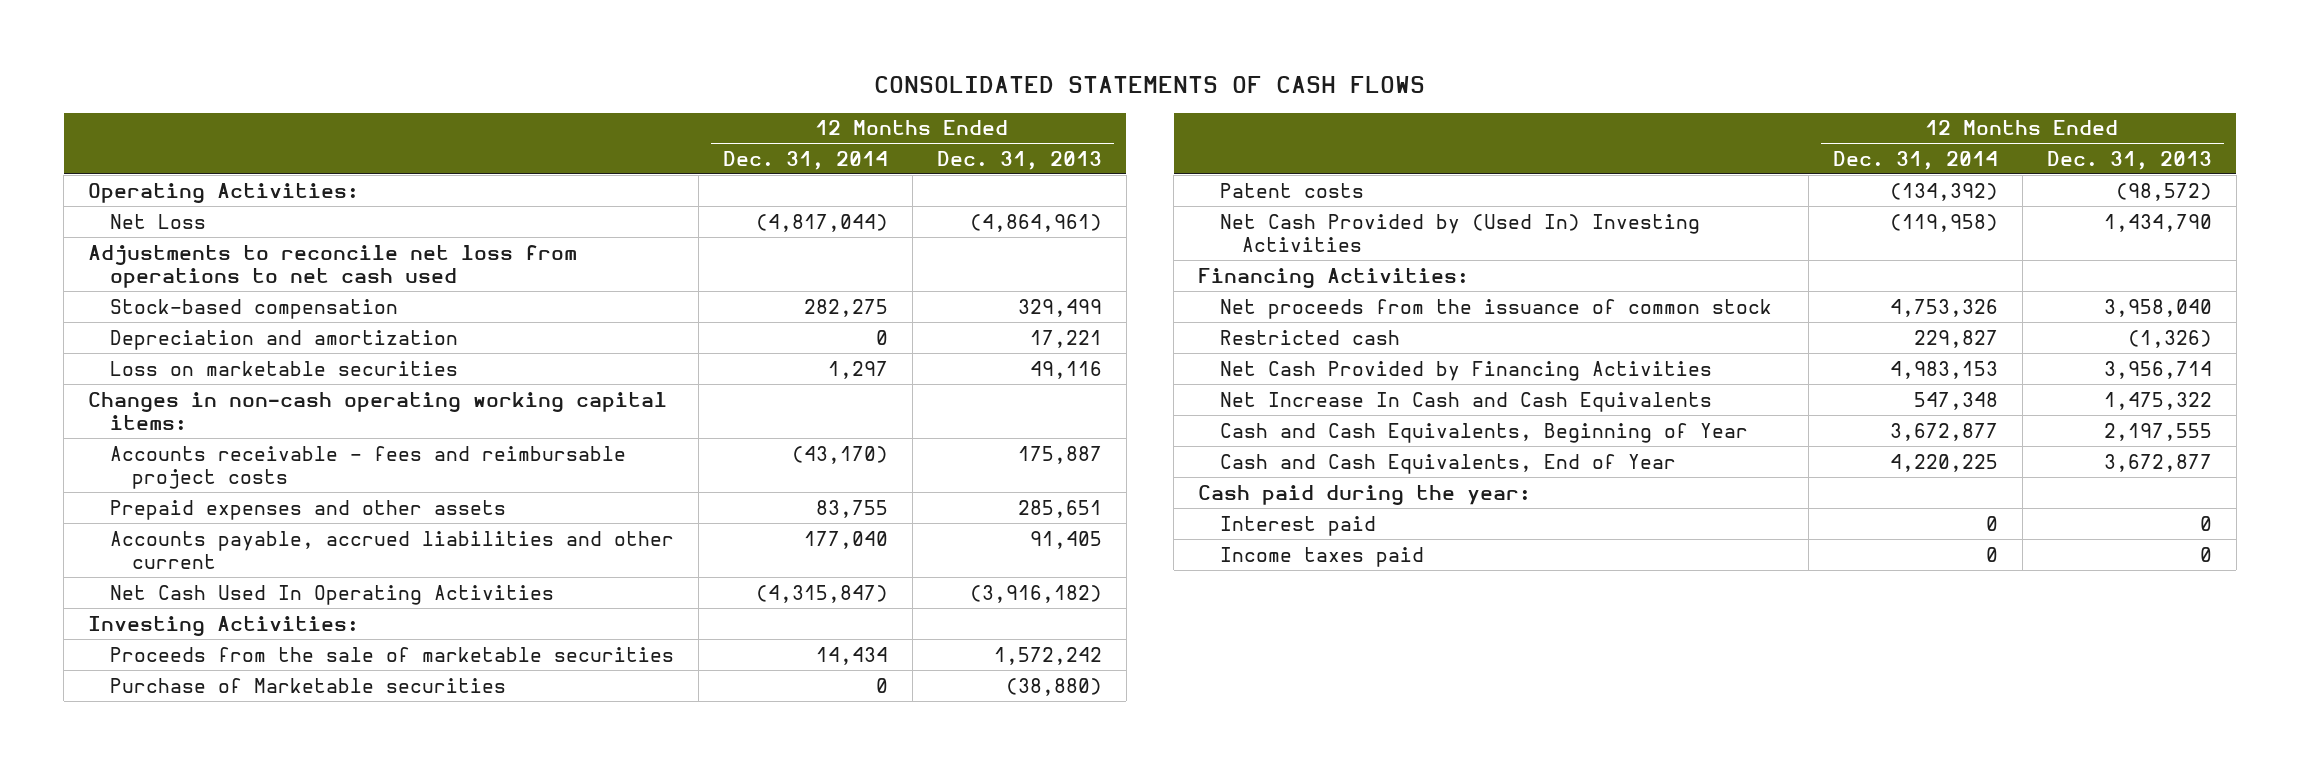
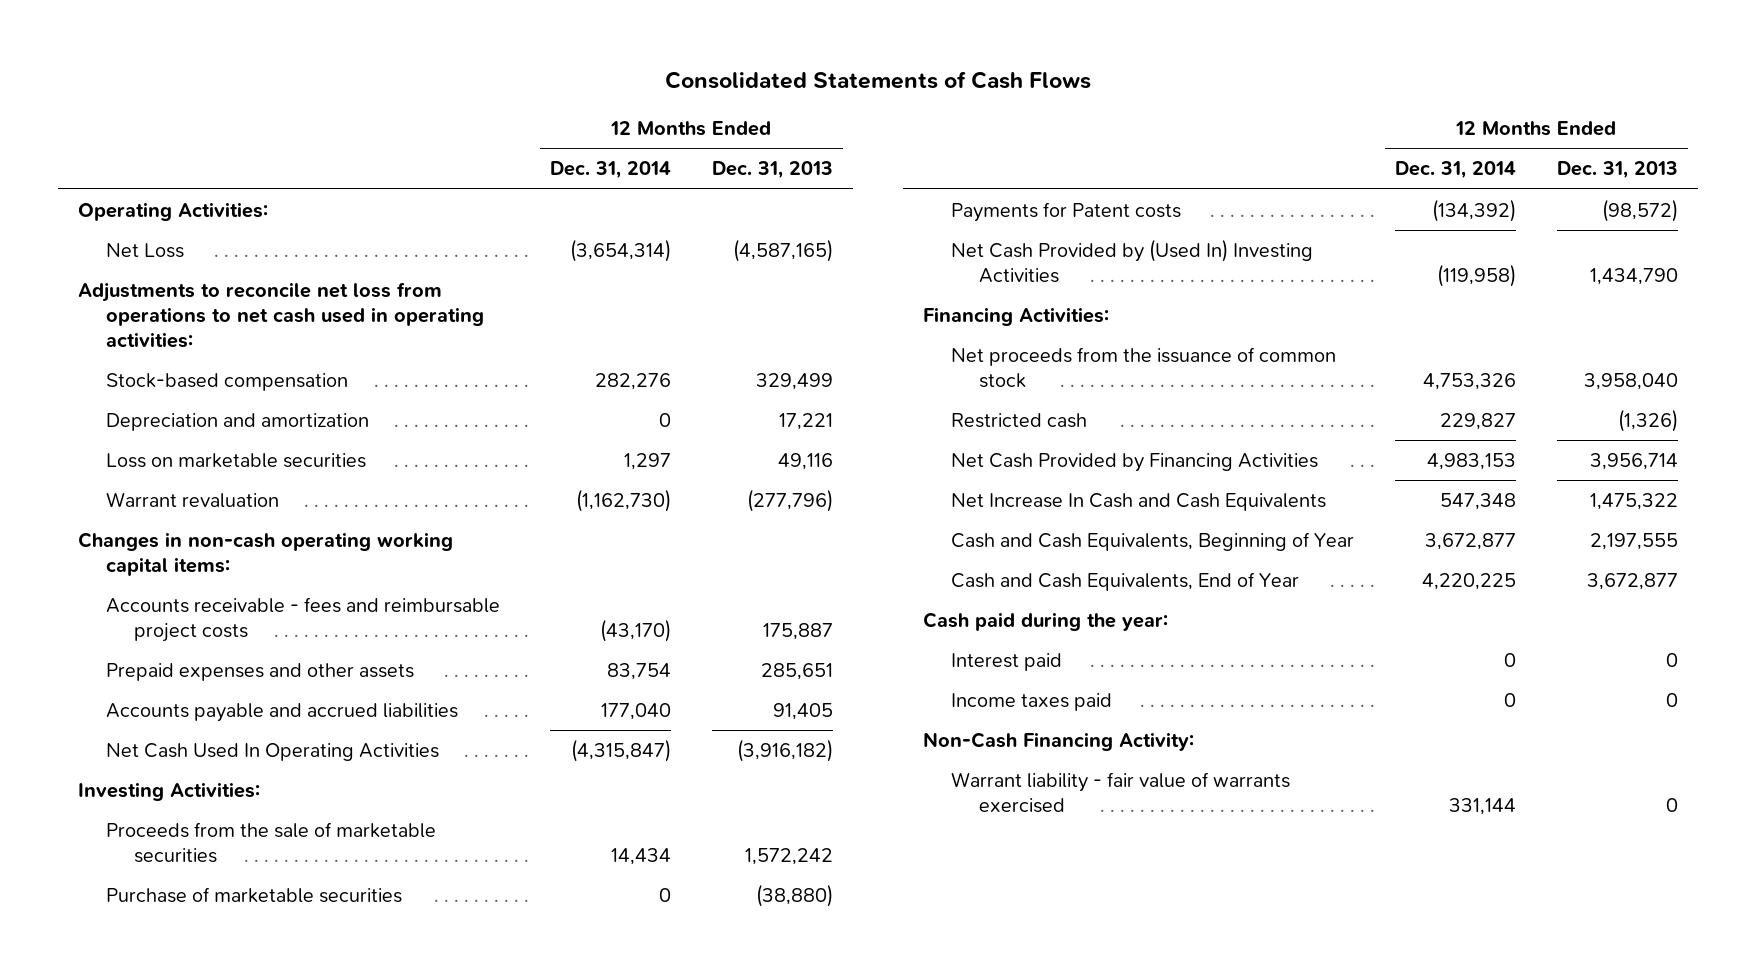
- CONSOLIDATED STATEMENTS OF CASH FLOWS
+ Consolidated Statements of Cash Flows
- Net Loss | (4,817,044) | (4,864,961)
- Adjustments to reconcile net loss from operations to net cash used
- Stock-based compensation | 282,275 | 329,499
+ Net Loss | (3,654,314) | (4,587,165)
+ Adjustments to reconcile net loss from operations to net cash used in operating activities:
+ Stock-based compensation | 282,276 | 329,499
+ Warrant revaluation | (1,162,730) | (277,796)
- Prepaid expenses and other assets | 83,755 | 285,651
- Accounts payable, accrued liabilities and other current | 177,040 | 91,405
+ Prepaid expenses and other assets | 83,754 | 285,651
+ Accounts payable and accrued liabilities | 177,040 | 91,405
- Purchase of Marketable securities | 0 | (38,880)
- Patent costs | (134,392) | (98,572)
+ Purchase of marketable securities | 0 | (38,880)
+ Payments for Patent costs | (134,392) | (98,572)
+ Non-Cash Financing Activity:
+ Warrant liability - fair value of warrants exercised | 331,144 | 0

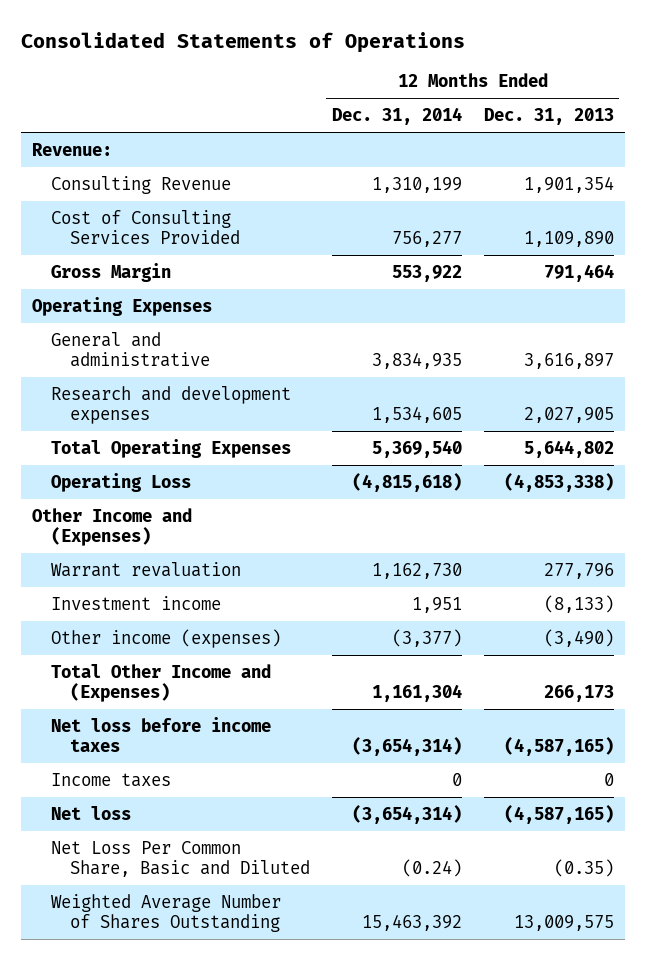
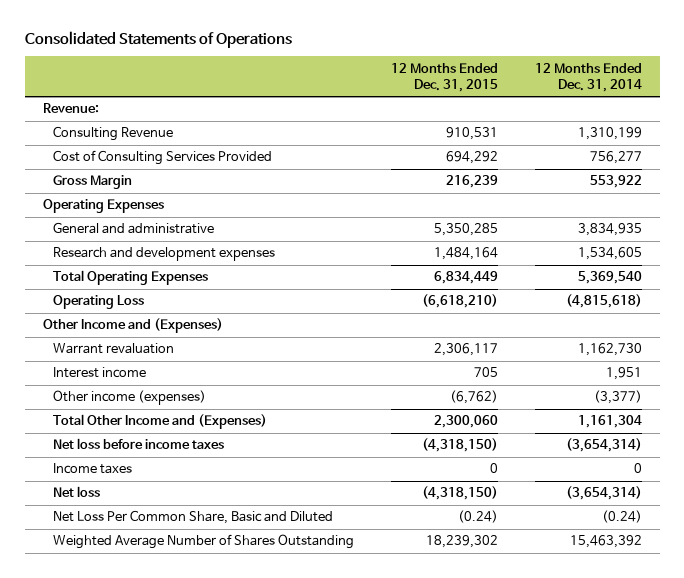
- | 12 Months Ended Dec. 31, 2014 | 12 Months Ended Dec. 31, 2013
+ | 12 Months Ended Dec. 31, 2015 | 12 Months Ended Dec. 31, 2014
- Investment income | 1,951 | (8,133)
+ Interest income | 705 | 1,951

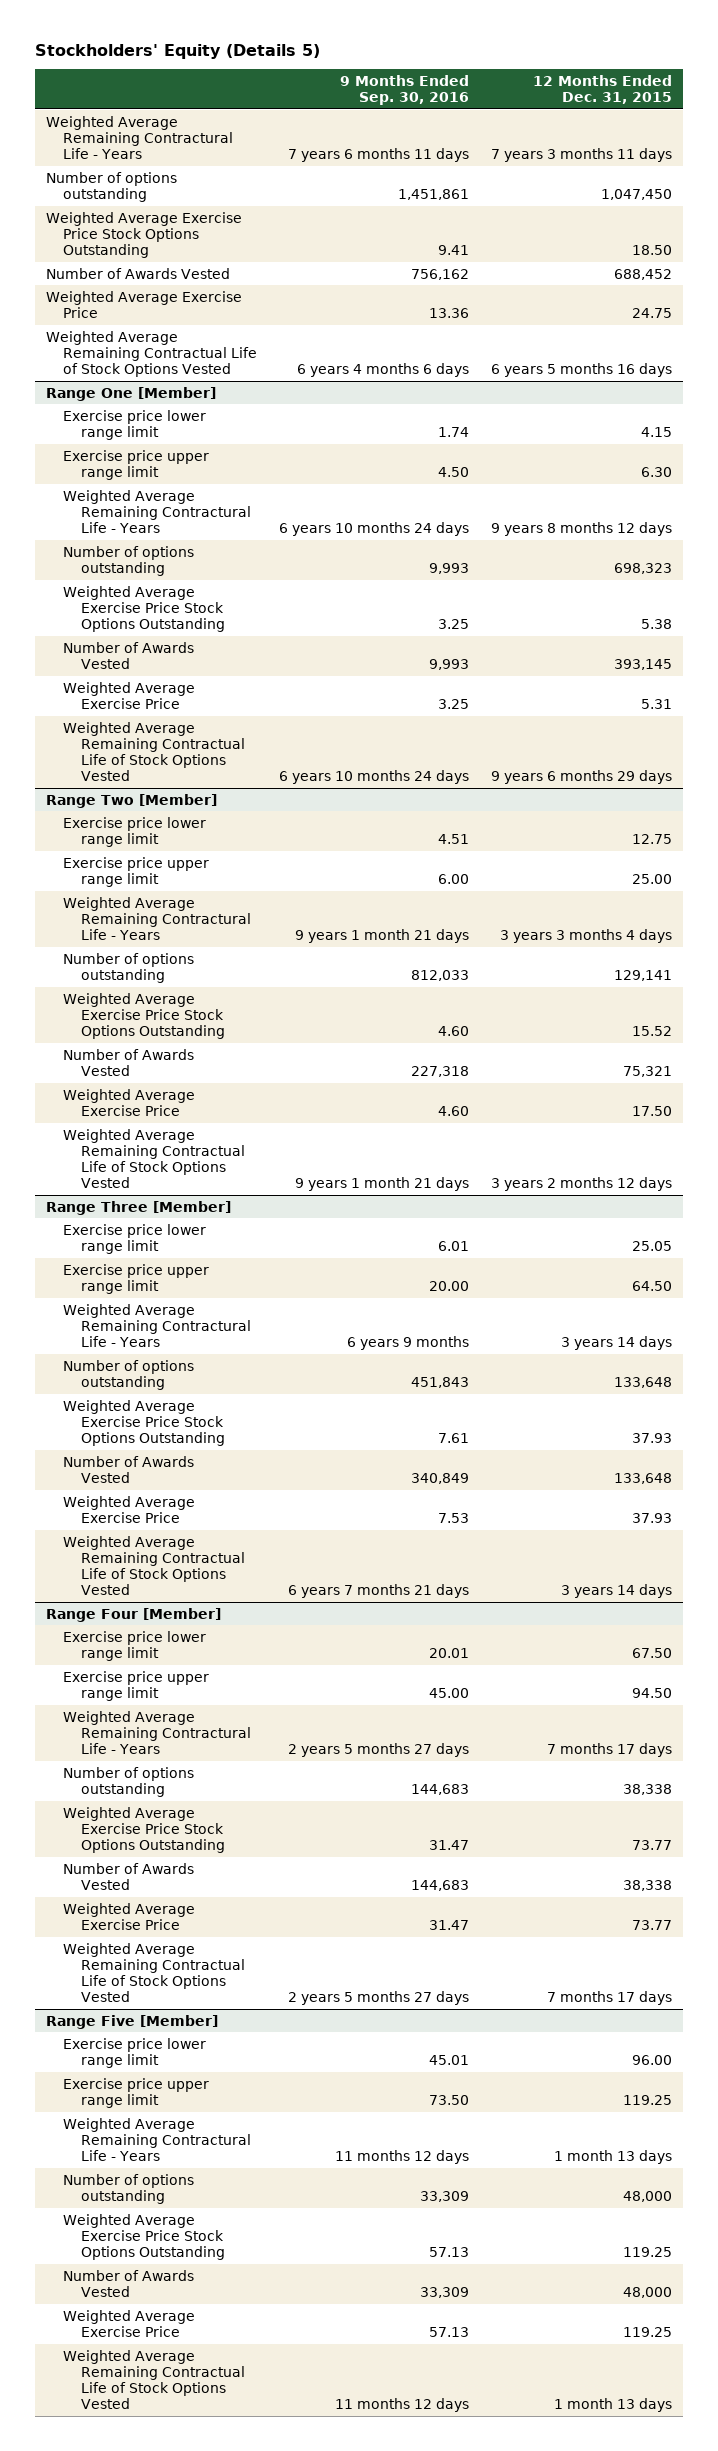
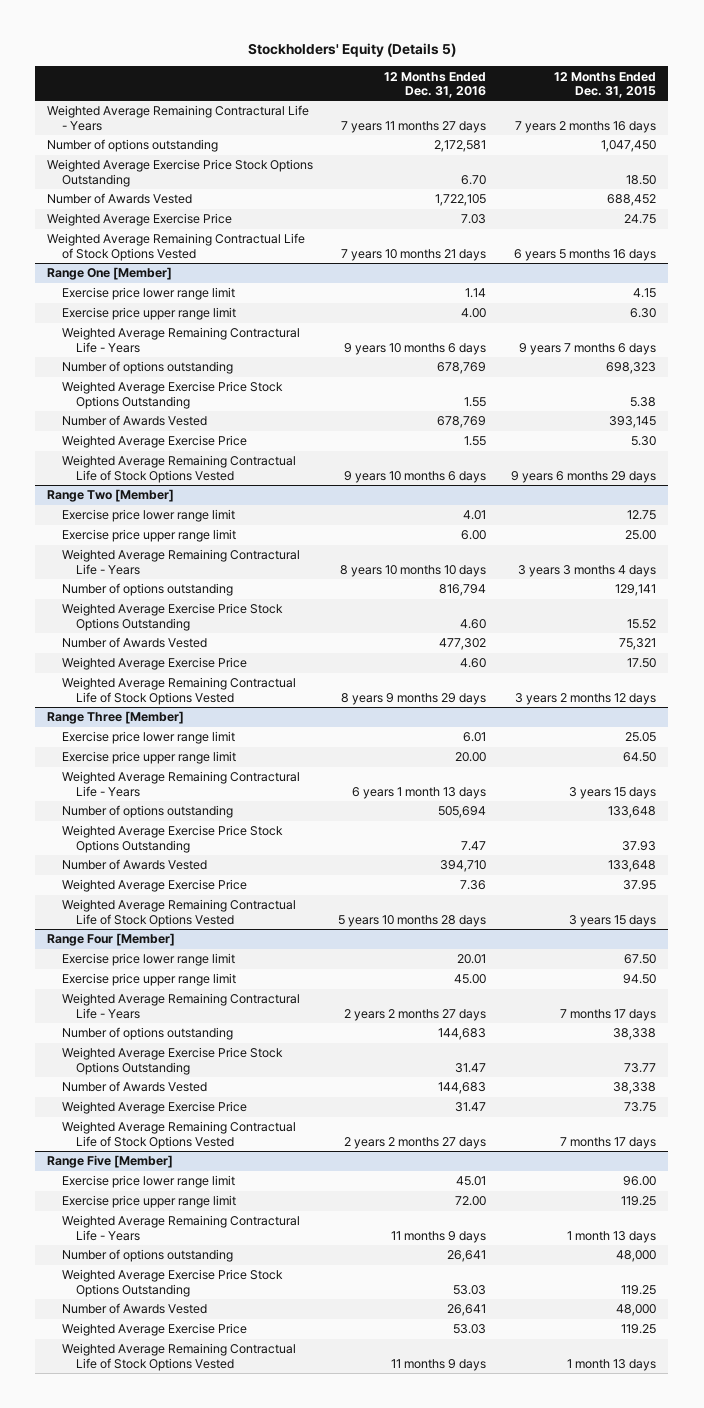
- | 9 Months Ended Sep. 30, 2016 | 12 Months Ended Dec. 31, 2015
+ | 12 Months Ended Dec. 31, 2016 | 12 Months Ended Dec. 31, 2015
- Weighted Average Remaining Contractural Life - Years | 7 years 6 months 11 days | 7 years 3 months 11 days
+ Weighted Average Remaining Contractural Life - Years | 7 years 11 months 27 days | 7 years 2 months 16 days
@ Range One [Member]
- Weighted Average Remaining Contractural Life - Years | 6 years 10 months 24 days | 9 years 8 months 12 days
+ Weighted Average Remaining Contractural Life - Years | 9 years 10 months 6 days | 9 years 7 months 6 days
- Weighted Average Exercise Price | 3.25 | 5.31
+ Weighted Average Exercise Price | 1.55 | 5.30
@ Range Three [Member]
- Weighted Average Remaining Contractural Life - Years | 6 years 9 months | 3 years 14 days
+ Weighted Average Remaining Contractural Life - Years | 6 years 1 month 13 days | 3 years 15 days
- Weighted Average Exercise Price | 7.53 | 37.93
- Weighted Average Remaining Contractual Life of Stock Options Vested | 6 years 7 months 21 days | 3 years 14 days
+ Weighted Average Exercise Price | 7.36 | 37.95
+ Weighted Average Remaining Contractual Life of Stock Options Vested | 5 years 10 months 28 days | 3 years 15 days
@ Range Four [Member]
- Weighted Average Exercise Price | 31.47 | 73.77
+ Weighted Average Exercise Price | 31.47 | 73.75

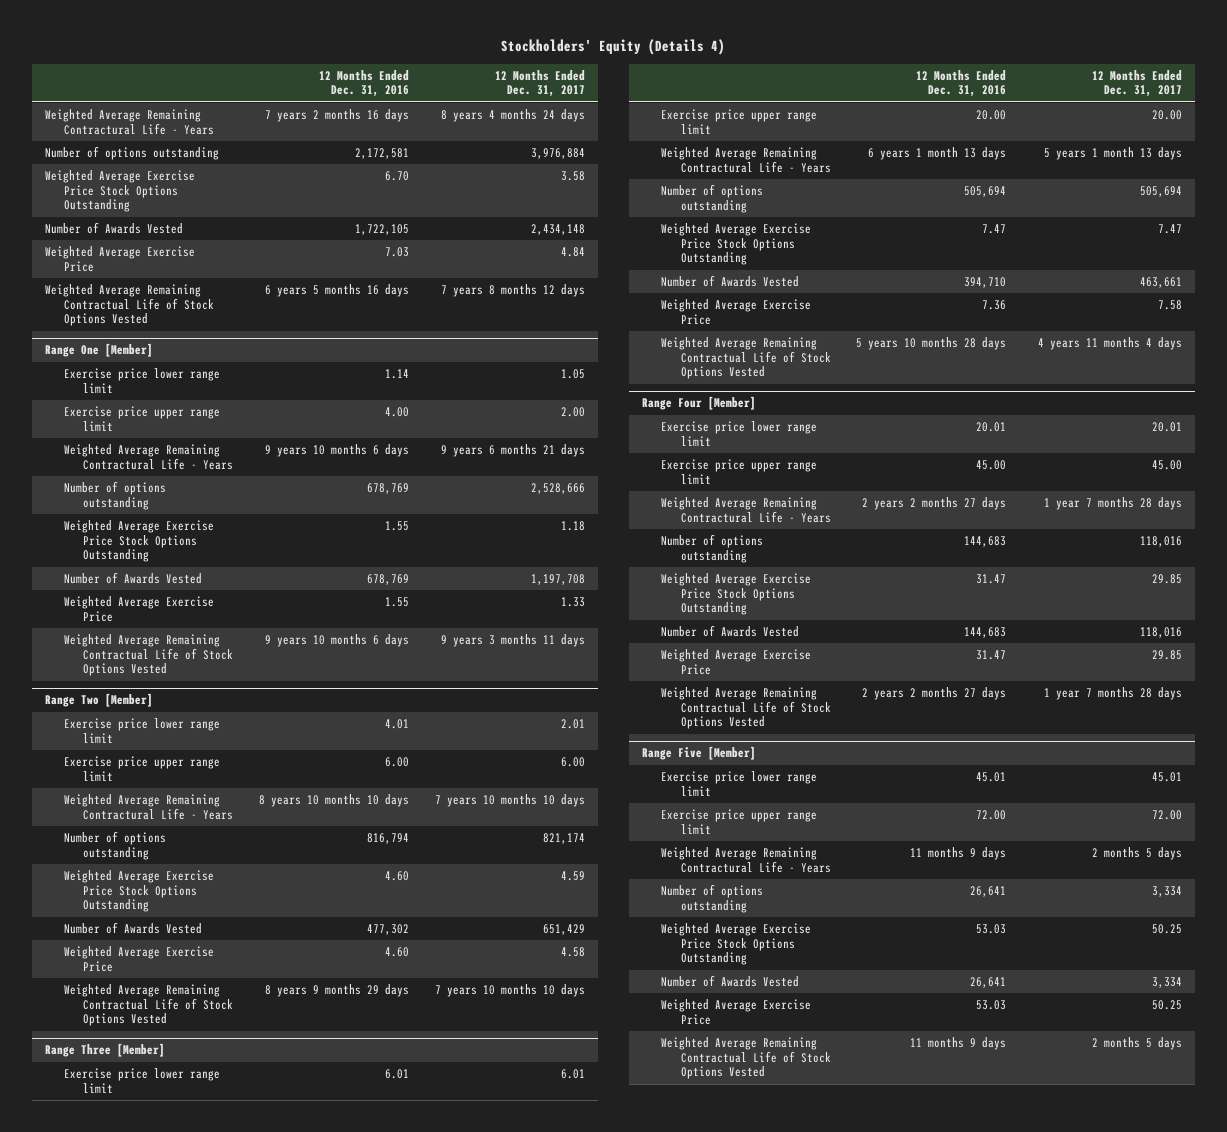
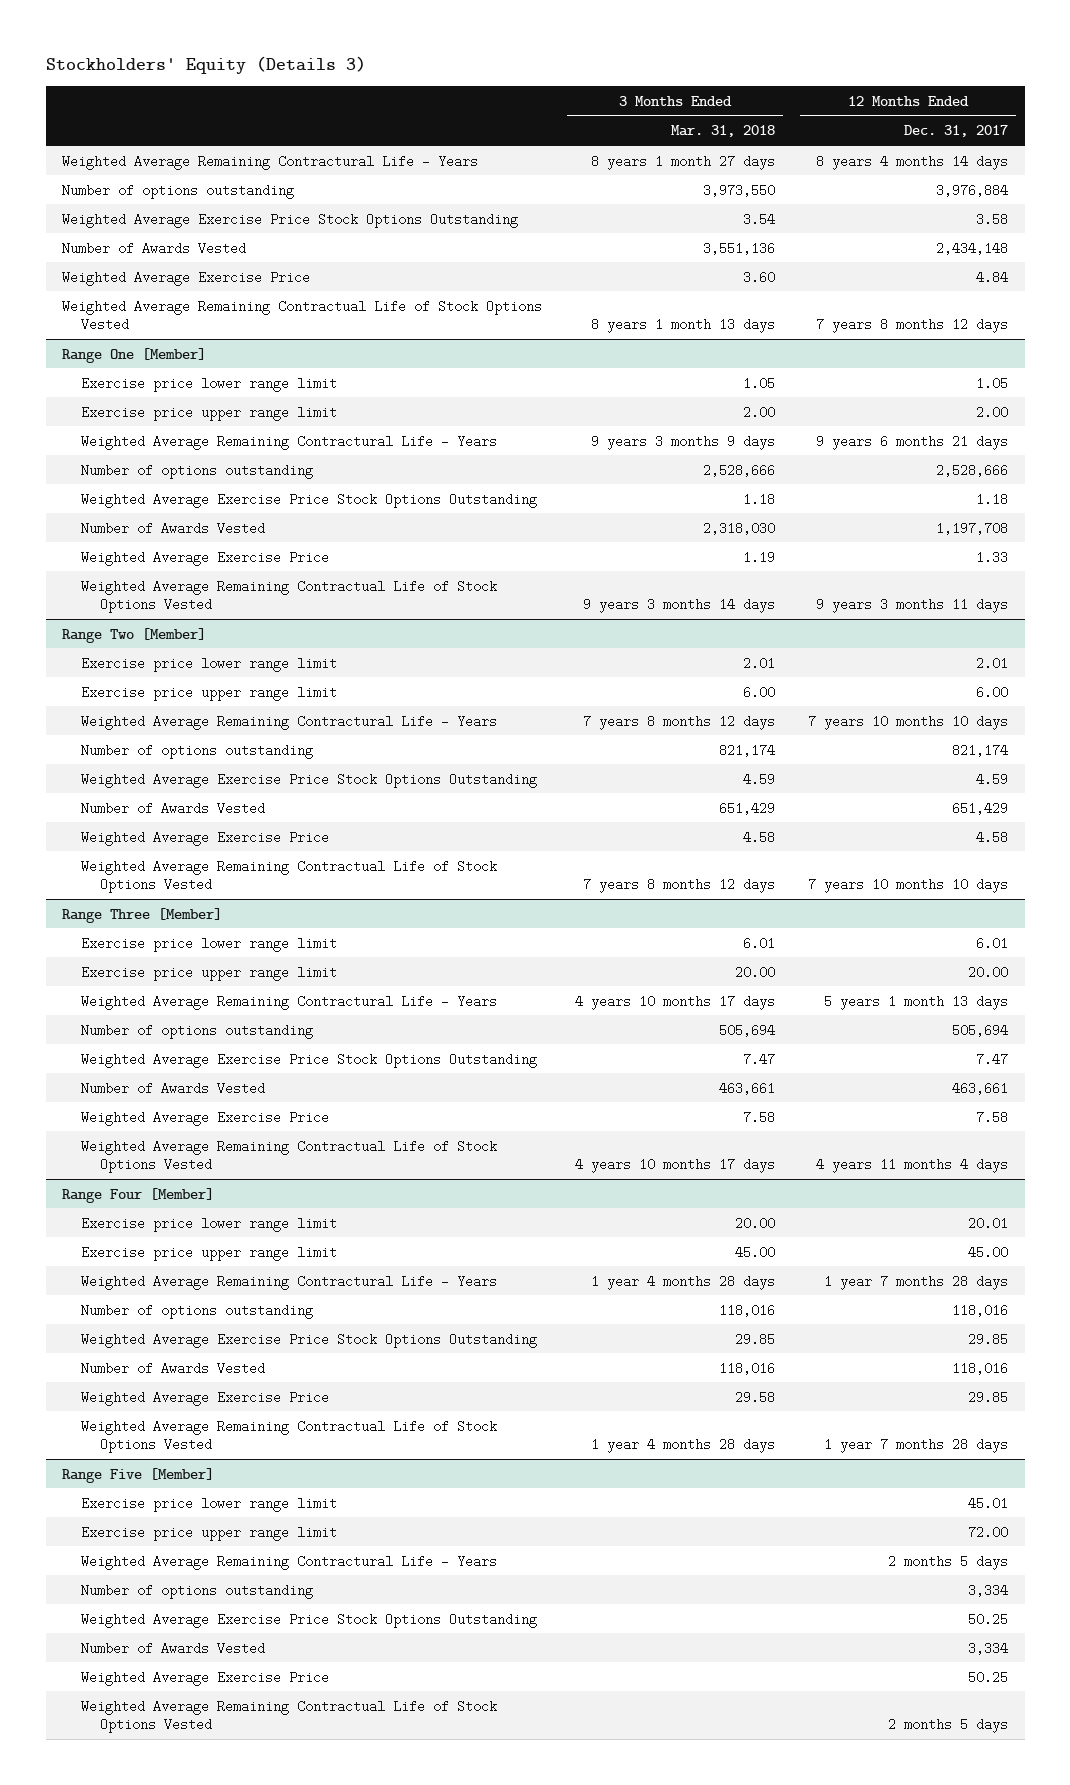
- Stockholders' Equity (Details 4)
+ Stockholders' Equity (Details 3)
- | 12 Months Ended Dec. 31, 2016 | 12 Months Ended Dec. 31, 2017
+ | 3 Months Ended Mar. 31, 2018 | 12 Months Ended Dec. 31, 2017
- Weighted Average Remaining Contractural Life - Years | 7 years 2 months 16 days | 8 years 4 months 24 days
+ Weighted Average Remaining Contractural Life - Years | 8 years 1 month 27 days | 8 years 4 months 14 days

